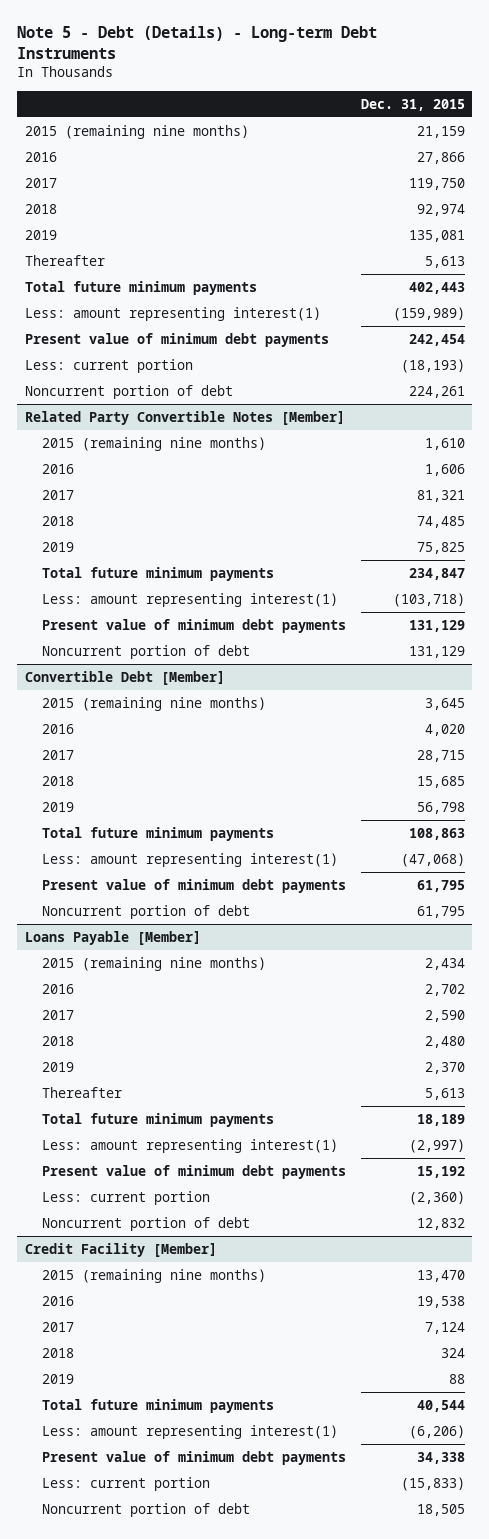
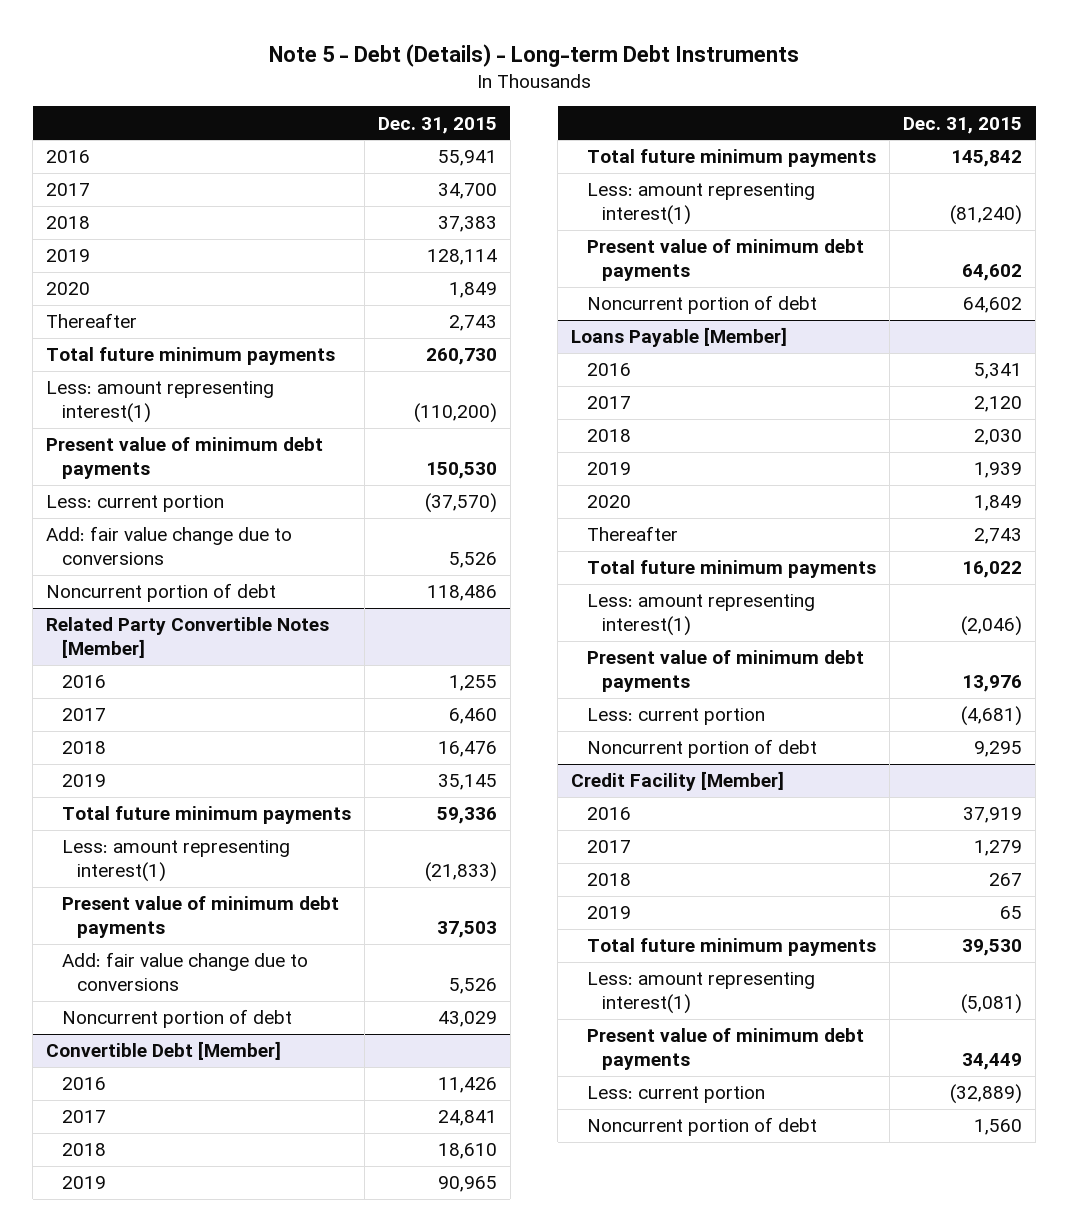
- 2015 (remaining nine months) | 21,159
- 2016 | 27,866
- 2017 | 119,750
- 2018 | 92,974
- 2019 | 135,081
- Thereafter | 5,613
- Total future minimum payments | 402,443
- Less: amount representing interest(1) | (159,989)
- Present value of minimum debt payments | 242,454
- Less: current portion | (18,193)
- Noncurrent portion of debt | 224,261
+ 2016 | 55,941
+ 2017 | 34,700
+ 2018 | 37,383
+ 2019 | 128,114
+ 2020 | 1,849
+ Thereafter | 2,743
+ Total future minimum payments | 260,730
+ Less: amount representing interest(1) | (110,200)
+ Present value of minimum debt payments | 150,530
+ Less: current portion | (37,570)
+ Add: fair value change due to conversions | 5,526
+ Noncurrent portion of debt | 118,486
@ Related Party Convertible Notes [Member]
- 2015 (remaining nine months) | 1,610
- 2016 | 1,606
- 2017 | 81,321
- 2018 | 74,485
- 2019 | 75,825
- Total future minimum payments | 234,847
- Less: amount representing interest(1) | (103,718)
- Present value of minimum debt payments | 131,129
- Noncurrent portion of debt | 131,129
+ 2016 | 1,255
+ 2017 | 6,460
+ 2018 | 16,476
+ 2019 | 35,145
+ Total future minimum payments | 59,336
+ Less: amount representing interest(1) | (21,833)
+ Present value of minimum debt payments | 37,503
+ Add: fair value change due to conversions | 5,526
+ Noncurrent portion of debt | 43,029
@ Convertible Debt [Member]
- 2015 (remaining nine months) | 3,645
- 2016 | 4,020
- 2017 | 28,715
- 2018 | 15,685
- 2019 | 56,798
- Total future minimum payments | 108,863
- Less: amount representing interest(1) | (47,068)
- Present value of minimum debt payments | 61,795
- Noncurrent portion of debt | 61,795
+ 2016 | 11,426
+ 2017 | 24,841
+ 2018 | 18,610
+ 2019 | 90,965
+ Total future minimum payments | 145,842
+ Less: amount representing interest(1) | (81,240)
+ Present value of minimum debt payments | 64,602
+ Noncurrent portion of debt | 64,602
@ Loans Payable [Member]
- 2015 (remaining nine months) | 2,434
- 2016 | 2,702
- 2017 | 2,590
- 2018 | 2,480
- 2019 | 2,370
- Thereafter | 5,613
- Total future minimum payments | 18,189
- Less: amount representing interest(1) | (2,997)
- Present value of minimum debt payments | 15,192
- Less: current portion | (2,360)
- Noncurrent portion of debt | 12,832
+ 2016 | 5,341
+ 2017 | 2,120
+ 2018 | 2,030
+ 2019 | 1,939
+ 2020 | 1,849
+ Thereafter | 2,743
+ Total future minimum payments | 16,022
+ Less: amount representing interest(1) | (2,046)
+ Present value of minimum debt payments | 13,976
+ Less: current portion | (4,681)
+ Noncurrent portion of debt | 9,295
@ Credit Facility [Member]
- 2015 (remaining nine months) | 13,470
- 2016 | 19,538
- 2017 | 7,124
- 2018 | 324
- 2019 | 88
- Total future minimum payments | 40,544
- Less: amount representing interest(1) | (6,206)
- Present value of minimum debt payments | 34,338
- Less: current portion | (15,833)
- Noncurrent portion of debt | 18,505
+ 2016 | 37,919
+ 2017 | 1,279
+ 2018 | 267
+ 2019 | 65
+ Total future minimum payments | 39,530
+ Less: amount representing interest(1) | (5,081)
+ Present value of minimum debt payments | 34,449
+ Less: current portion | (32,889)
+ Noncurrent portion of debt | 1,560

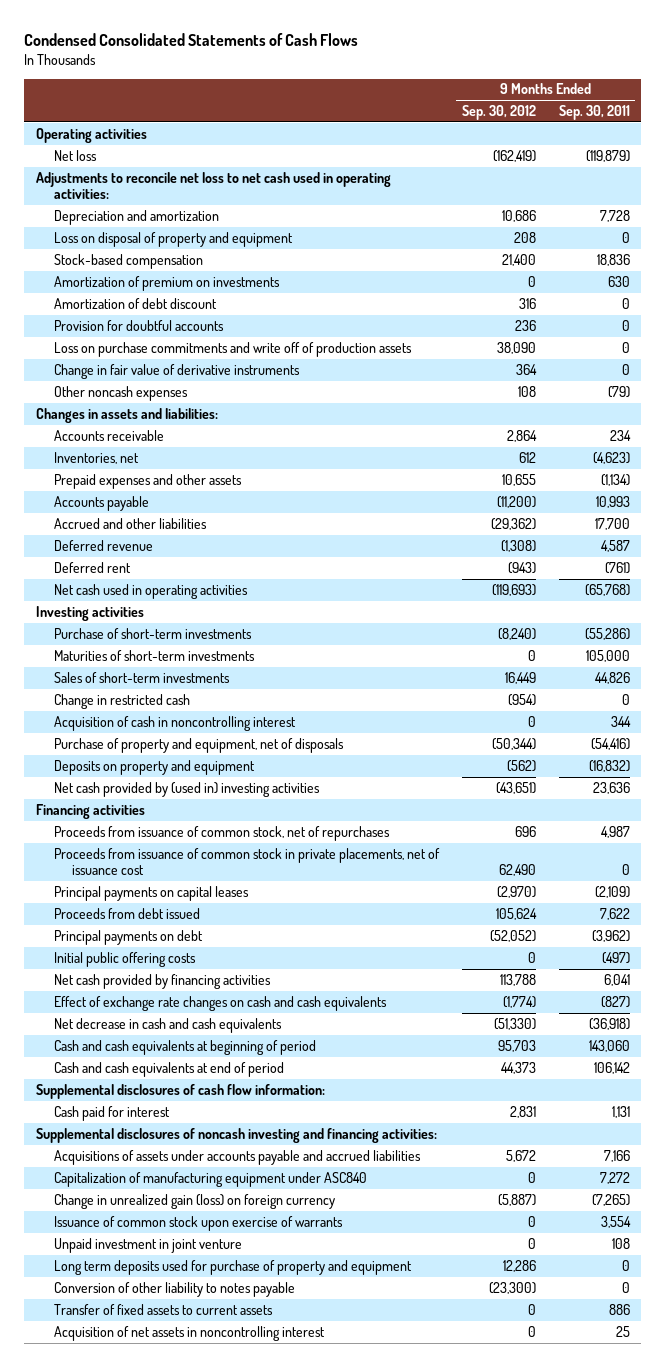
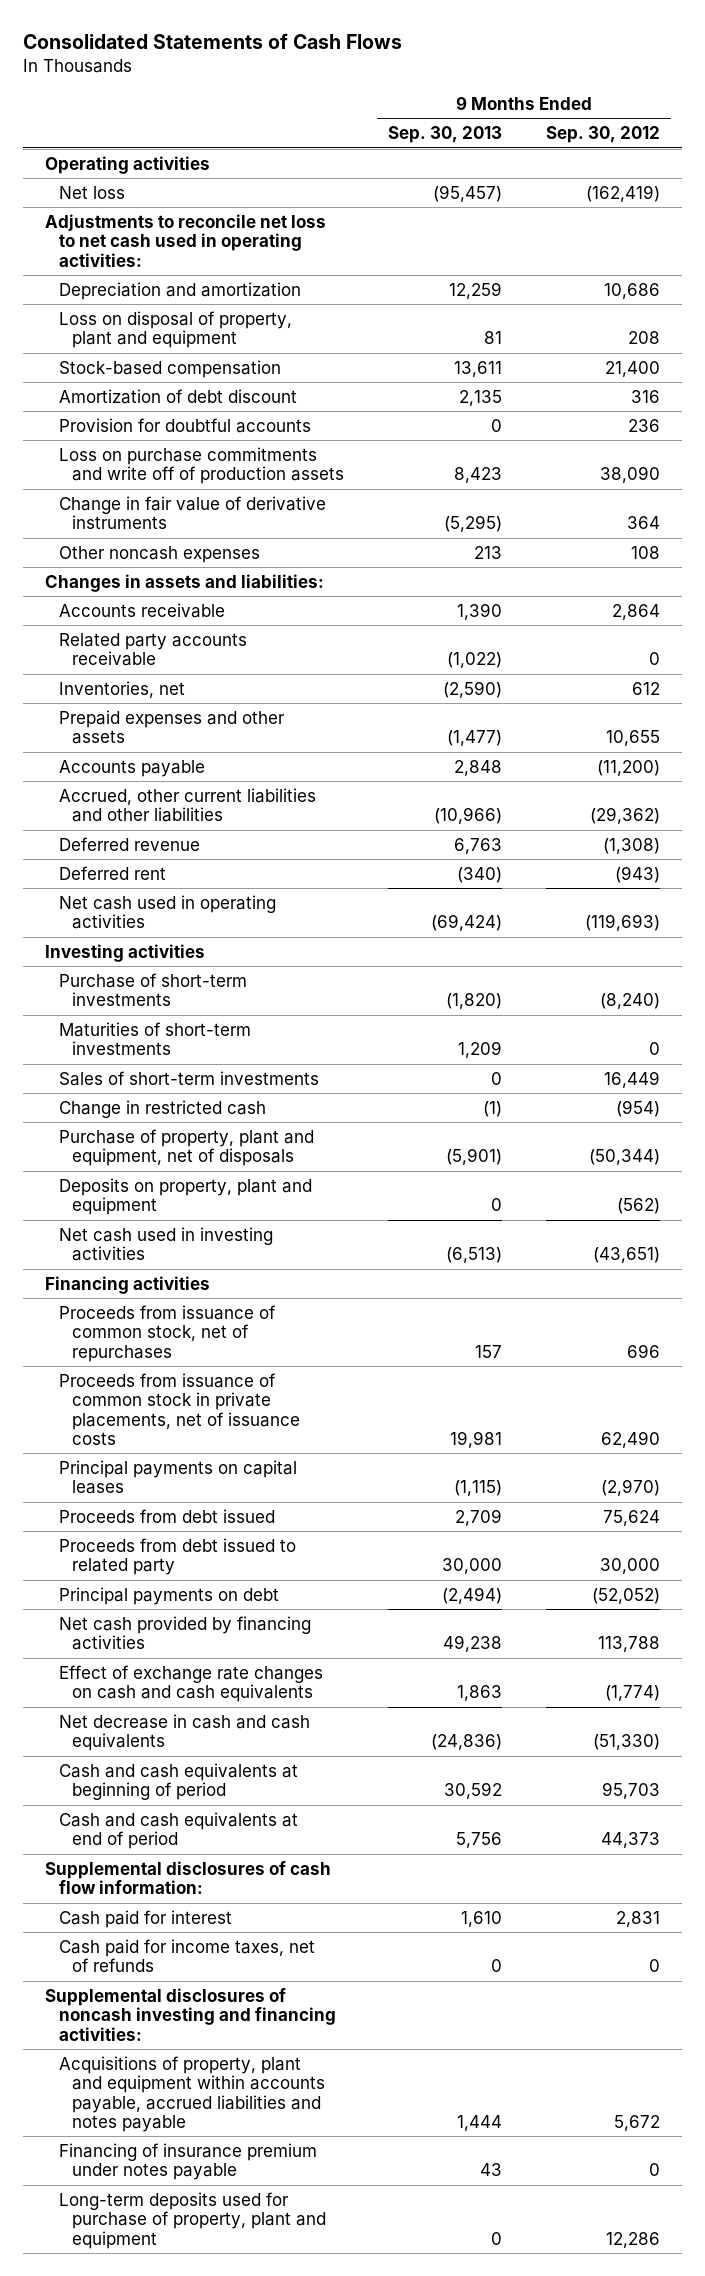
- Condensed Consolidated Statements of Cash Flows
+ Consolidated Statements of Cash Flows
- | 9 Months Ended Sep. 30, 2012 | 9 Months Ended Sep. 30, 2011
+ | 9 Months Ended Sep. 30, 2013 | 9 Months Ended Sep. 30, 2012
- Loss on disposal of property and equipment | 208 | 0
+ Loss on disposal of property, plant and equipment | 81 | 208
- Amortization of premium on investments | 0 | 630
+ Related party accounts receivable | (1,022) | 0
- Accrued and other liabilities | (29,362) | 17,700
+ Accrued, other current liabilities and other liabilities | (10,966) | (29,362)
- Acquisition of cash in noncontrolling interest | 0 | 344
- Purchase of property and equipment, net of disposals | (50,344) | (54,416)
- Deposits on property and equipment | (562) | (16,832)
- Net cash provided by (used in) investing activities | (43,651) | 23,636
+ Purchase of property, plant and equipment, net of disposals | (5,901) | (50,344)
+ Deposits on property, plant and equipment | 0 | (562)
+ Net cash used in investing activities | (6,513) | (43,651)
- Proceeds from issuance of common stock in private placements, net of issuance cost | 62,490 | 0
+ Proceeds from issuance of common stock in private placements, net of issuance costs | 19,981 | 62,490
- Proceeds from debt issued | 105,624 | 7,622
+ Proceeds from debt issued | 2,709 | 75,624
+ Proceeds from debt issued to related party | 30,000 | 30,000
- Initial public offering costs | 0 | (497)
+ Cash paid for income taxes, net of refunds | 0 | 0
- Acquisitions of assets under accounts payable and accrued liabilities | 5,672 | 7,166
- Capitalization of manufacturing equipment under ASC840 | 0 | 7,272
- Change in unrealized gain (loss) on foreign currency | (5,887) | (7,265)
- Issuance of common stock upon exercise of warrants | 0 | 3,554
- Unpaid investment in joint venture | 0 | 108
- Long term deposits used for purchase of property and equipment | 12,286 | 0
- Conversion of other liability to notes payable | (23,300) | 0
- Transfer of fixed assets to current assets | 0 | 886
- Acquisition of net assets in noncontrolling interest | 0 | 25
+ Acquisitions of property, plant and equipment within accounts payable, accrued liabilities and notes payable | 1,444 | 5,672
+ Financing of insurance premium under notes payable | 43 | 0
+ Long-term deposits used for purchase of property, plant and equipment | 0 | 12,286

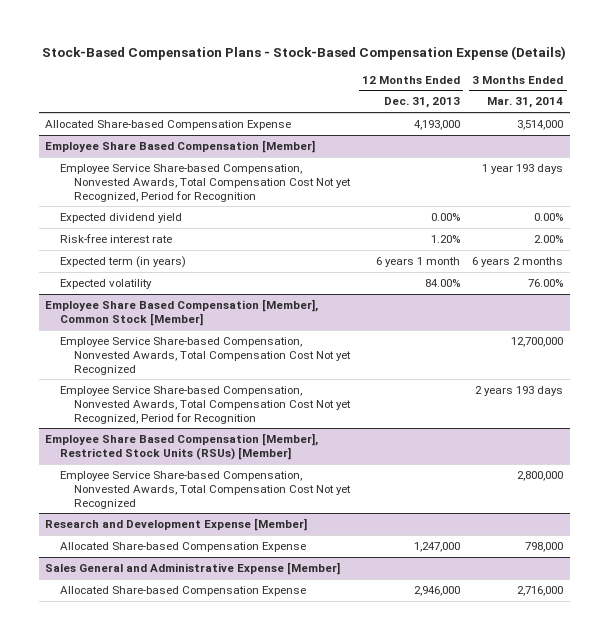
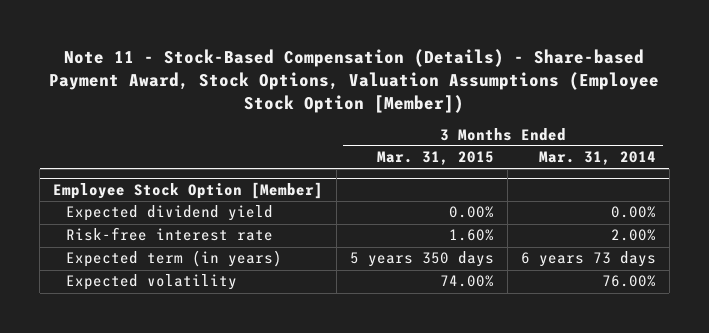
- Stock-Based Compensation Plans - Stock-Based Compensation Expense (Details)
+ Note 11 - Stock-Based Compensation (Details) - Share-based Payment Award, Stock Options, Valuation Assumptions (Employee Stock Option [Member])
- | 12 Months Ended Dec. 31, 2013 | 3 Months Ended Mar. 31, 2014
+ | 3 Months Ended Mar. 31, 2015 | 3 Months Ended Mar. 31, 2014
- Allocated Share-based Compensation Expense | 4,193,000 | 3,514,000
- Employee Share Based Compensation [Member]
- Employee Service Share-based Compensation, Nonvested Awards, Total Compensation Cost Not yet Recognized, Period for Recognition | | 1 year 193 days
+ Employee Stock Option [Member]
- Expected term (in years) | 6 years 1 month | 6 years 2 months
+ Expected term (in years) | 5 years 350 days | 6 years 73 days
- Employee Share Based Compensation [Member], Common Stock [Member]
- Employee Service Share-based Compensation, Nonvested Awards, Total Compensation Cost Not yet Recognized | | 12,700,000
- Employee Service Share-based Compensation, Nonvested Awards, Total Compensation Cost Not yet Recognized, Period for Recognition | | 2 years 193 days
- Employee Share Based Compensation [Member], Restricted Stock Units (RSUs) [Member]
- Employee Service Share-based Compensation, Nonvested Awards, Total Compensation Cost Not yet Recognized | | 2,800,000
- Research and Development Expense [Member]
- Allocated Share-based Compensation Expense | 1,247,000 | 798,000
- Sales General and Administrative Expense [Member]
- Allocated Share-based Compensation Expense | 2,946,000 | 2,716,000

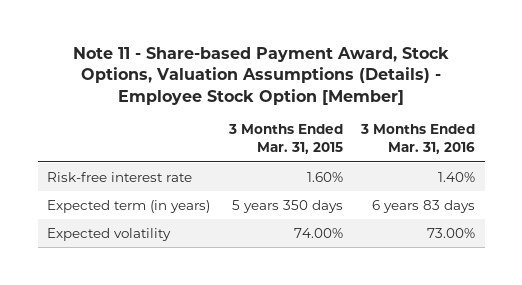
- Note 11 - Stock-Based Compensation (Details) - Share-based Payment Award, Stock Options, Valuation Assumptions (Employee Stock Option [Member])
+ Note 11 - Share-based Payment Award, Stock Options, Valuation Assumptions (Details) - Employee Stock Option [Member]
- | 3 Months Ended Mar. 31, 2015 | 3 Months Ended Mar. 31, 2014
+ | 3 Months Ended Mar. 31, 2015 | 3 Months Ended Mar. 31, 2016
- Employee Stock Option [Member]
- Expected dividend yield | 0.00% | 0.00%

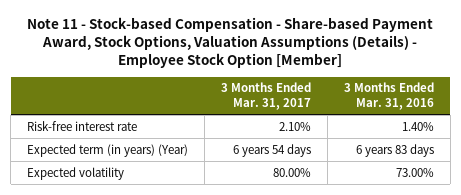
- Note 11 - Share-based Payment Award, Stock Options, Valuation Assumptions (Details) - Employee Stock Option [Member]
+ Note 11 - Stock-based Compensation - Share-based Payment Award, Stock Options, Valuation Assumptions (Details) - Employee Stock Option [Member]
- | 3 Months Ended Mar. 31, 2015 | 3 Months Ended Mar. 31, 2016
+ | 3 Months Ended Mar. 31, 2017 | 3 Months Ended Mar. 31, 2016
- Expected term (in years) | 5 years 350 days | 6 years 83 days
+ Expected term (in years) (Year) | 6 years 54 days | 6 years 83 days

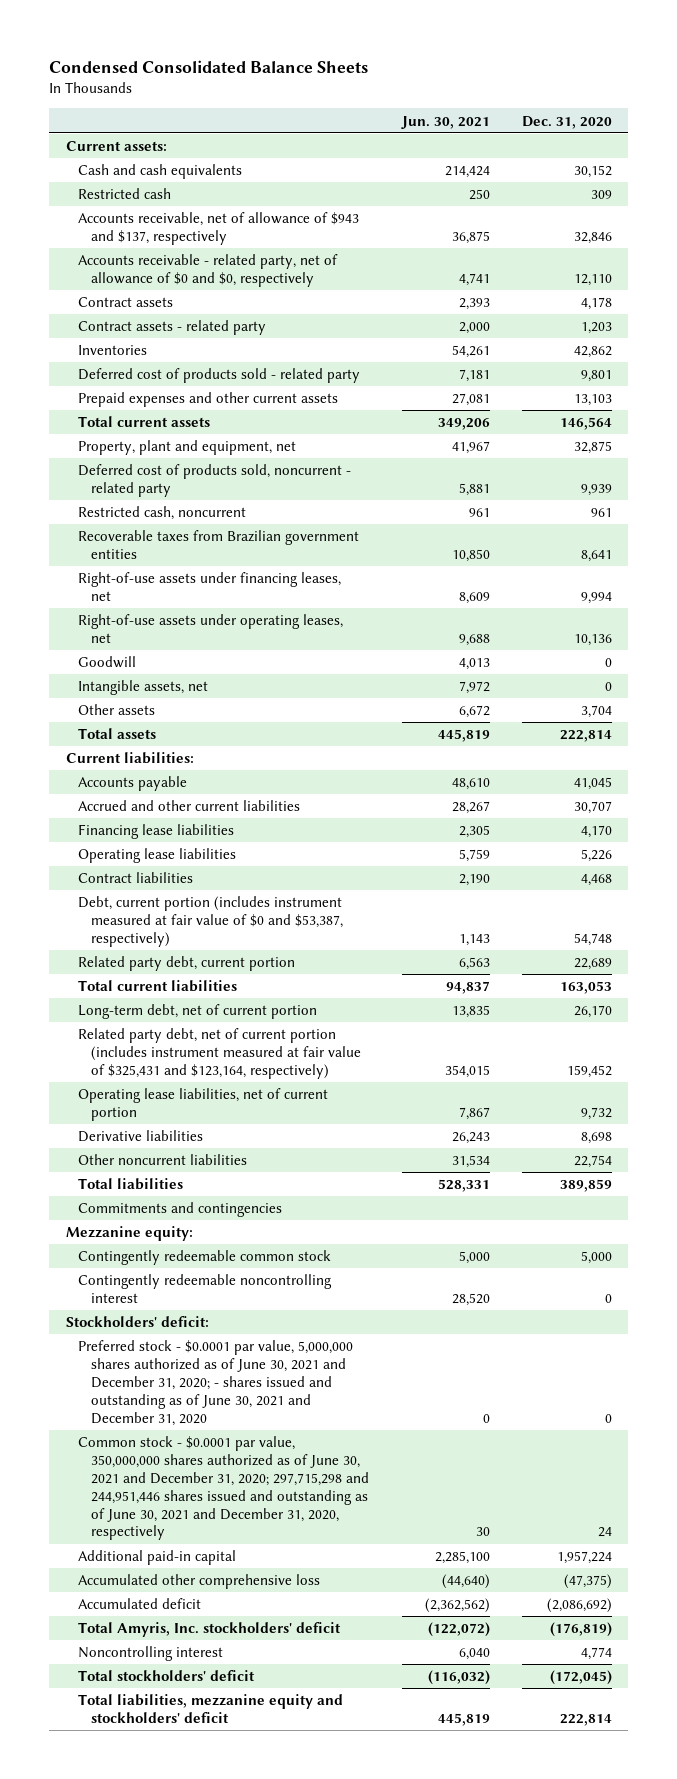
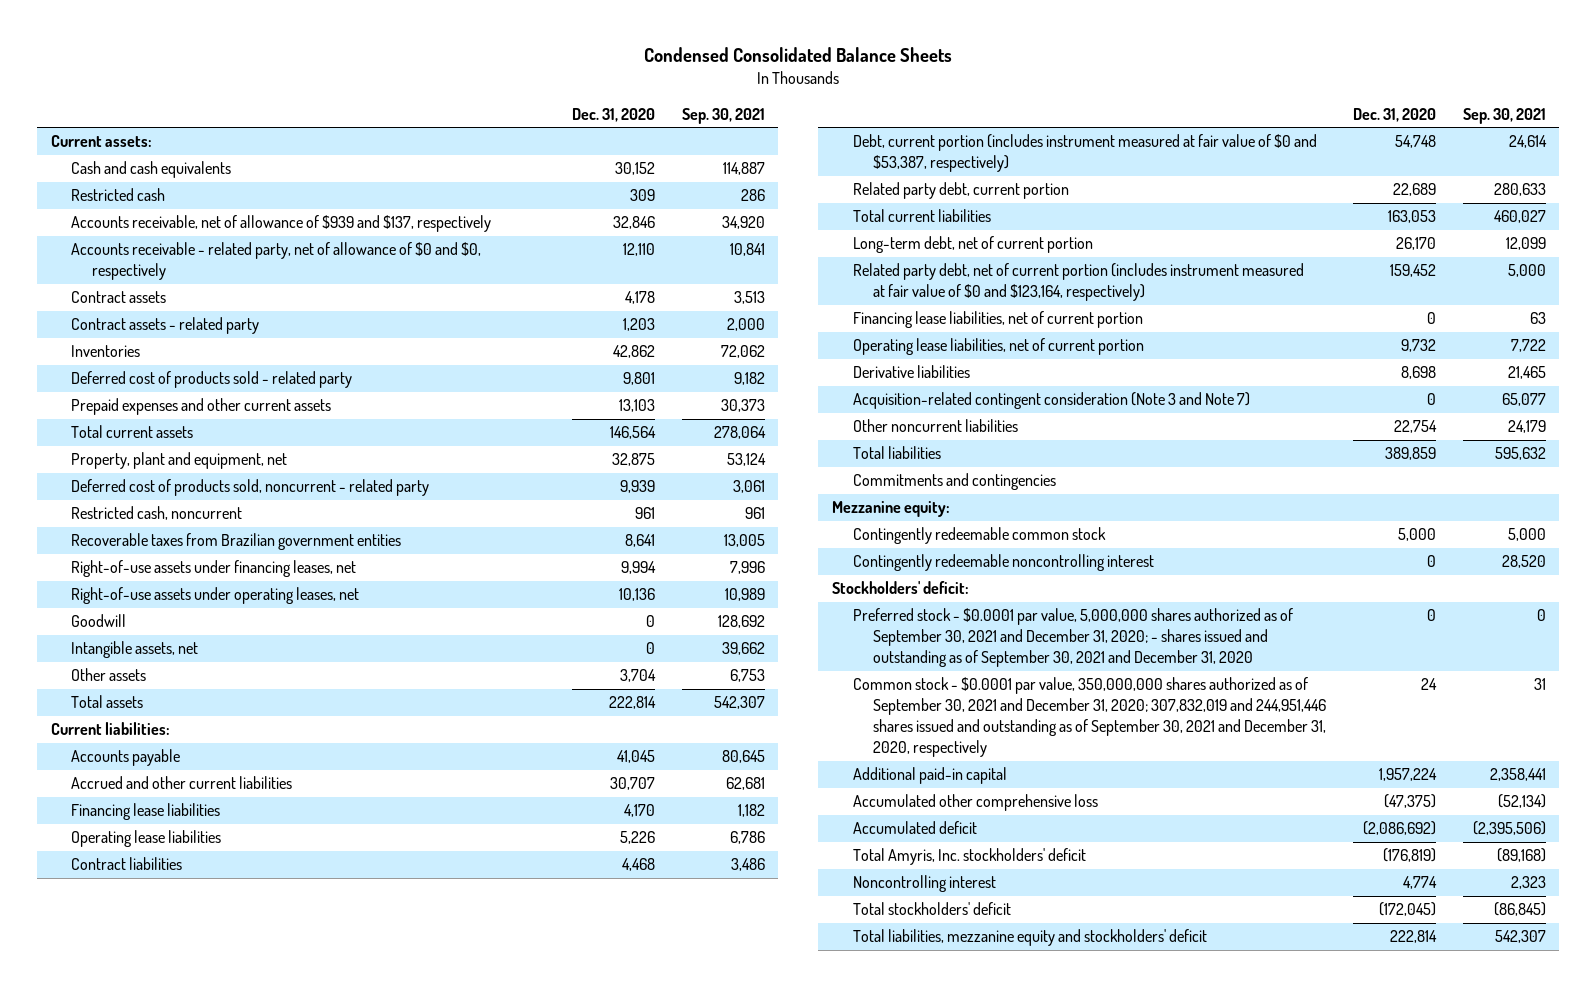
- | Jun. 30, 2021 | Dec. 31, 2020
+ | Dec. 31, 2020 | Sep. 30, 2021
- Accounts receivable, net of allowance of $943 and $137, respectively | 36,875 | 32,846
+ Accounts receivable, net of allowance of $939 and $137, respectively | 32,846 | 34,920
- Related party debt, net of current portion (includes instrument measured at fair value of $325,431 and $123,164, respectively) | 354,015 | 159,452
+ Related party debt, net of current portion (includes instrument measured at fair value of $0 and $123,164, respectively) | 159,452 | 5,000
+ Financing lease liabilities, net of current portion | 0 | 63
+ Acquisition-related contingent consideration (Note 3 and Note 7) | 0 | 65,077
- Preferred stock - $0.0001 par value, 5,000,000 shares authorized as of June 30, 2021 and December 31, 2020; - shares issued and outstanding as of June 30, 2021 and December 31, 2020 | 0 | 0
- Common stock - $0.0001 par value, 350,000,000 shares authorized as of June 30, 2021 and December 31, 2020; 297,715,298 and 244,951,446 shares issued and outstanding as of June 30, 2021 and December 31, 2020, respectively | 30 | 24
+ Preferred stock - $0.0001 par value, 5,000,000 shares authorized as of September 30, 2021 and December 31, 2020; - shares issued and outstanding as of September 30, 2021 and December 31, 2020 | 0 | 0
+ Common stock - $0.0001 par value, 350,000,000 shares authorized as of September 30, 2021 and December 31, 2020; 307,832,019 and 244,951,446 shares issued and outstanding as of September 30, 2021 and December 31, 2020, respectively | 24 | 31

